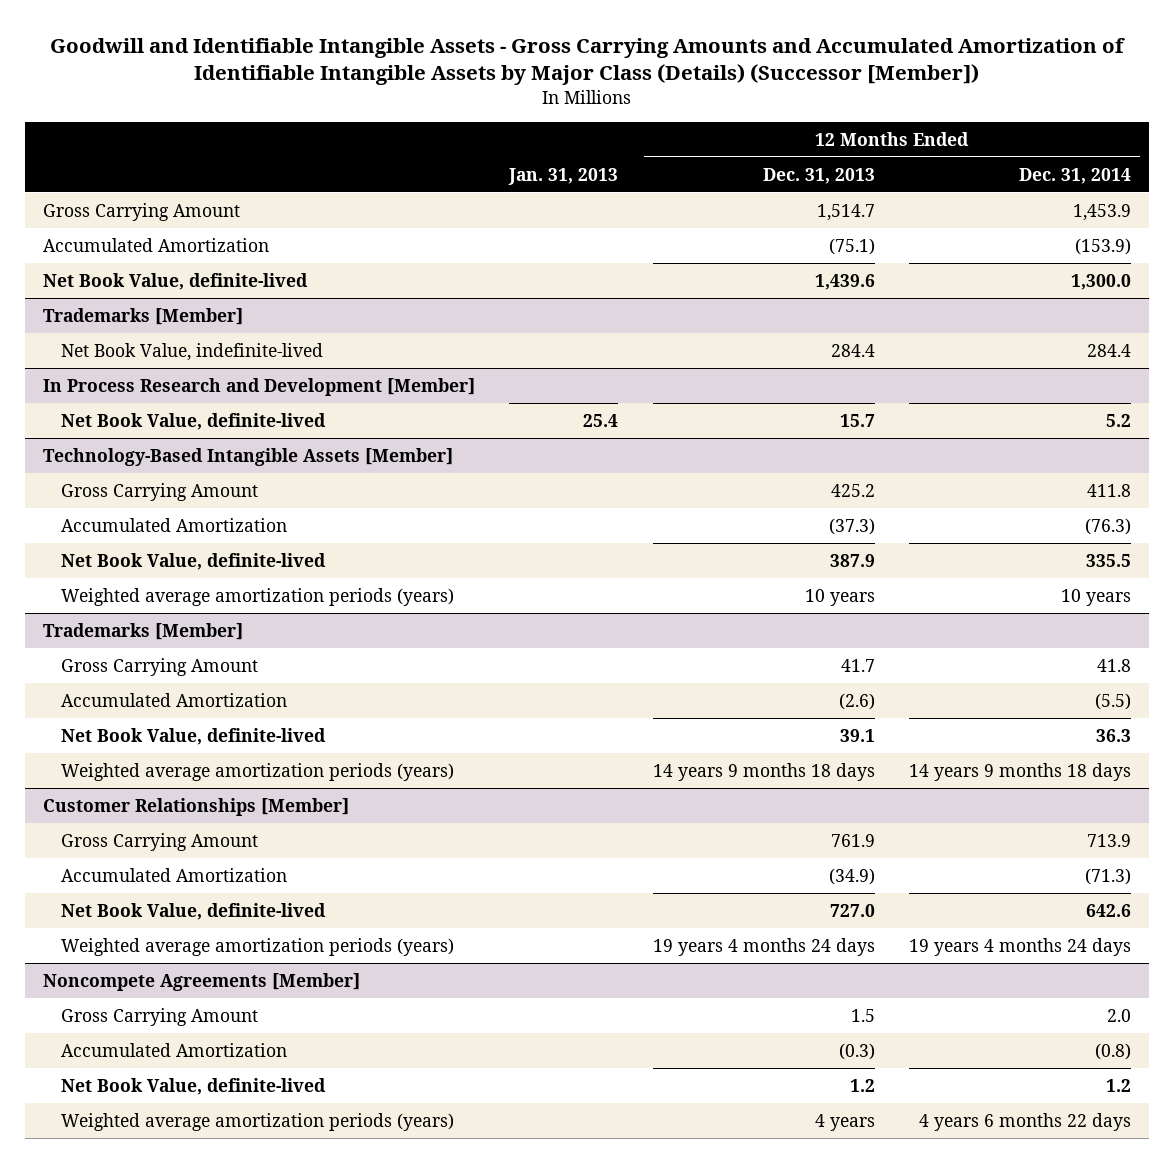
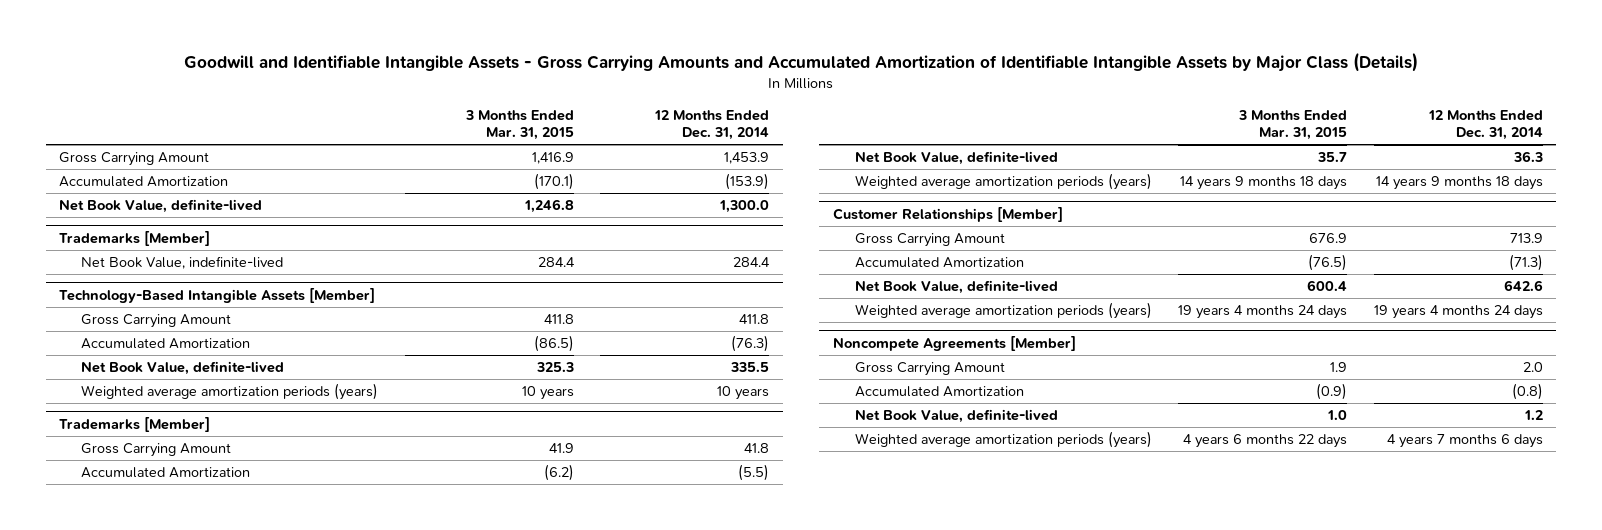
- Goodwill and Identifiable Intangible Assets - Gross Carrying Amounts and Accumulated Amortization of Identifiable Intangible Assets by Major Class (Details) (Successor [Member])
+ Goodwill and Identifiable Intangible Assets - Gross Carrying Amounts and Accumulated Amortization of Identifiable Intangible Assets by Major Class (Details)
- | Jan. 31, 2013 | 12 Months Ended Dec. 31, 2013 | 12 Months Ended Dec. 31, 2014
+ | 3 Months Ended Mar. 31, 2015 | 12 Months Ended Dec. 31, 2014
- In Process Research and Development [Member]
- Net Book Value, definite-lived | 25.4 | 15.7 | 5.2
@ Noncompete Agreements [Member]
- Weighted average amortization periods (years) | | 4 years | 4 years 6 months 22 days
+ Weighted average amortization periods (years) | 4 years 6 months 22 days | 4 years 7 months 6 days

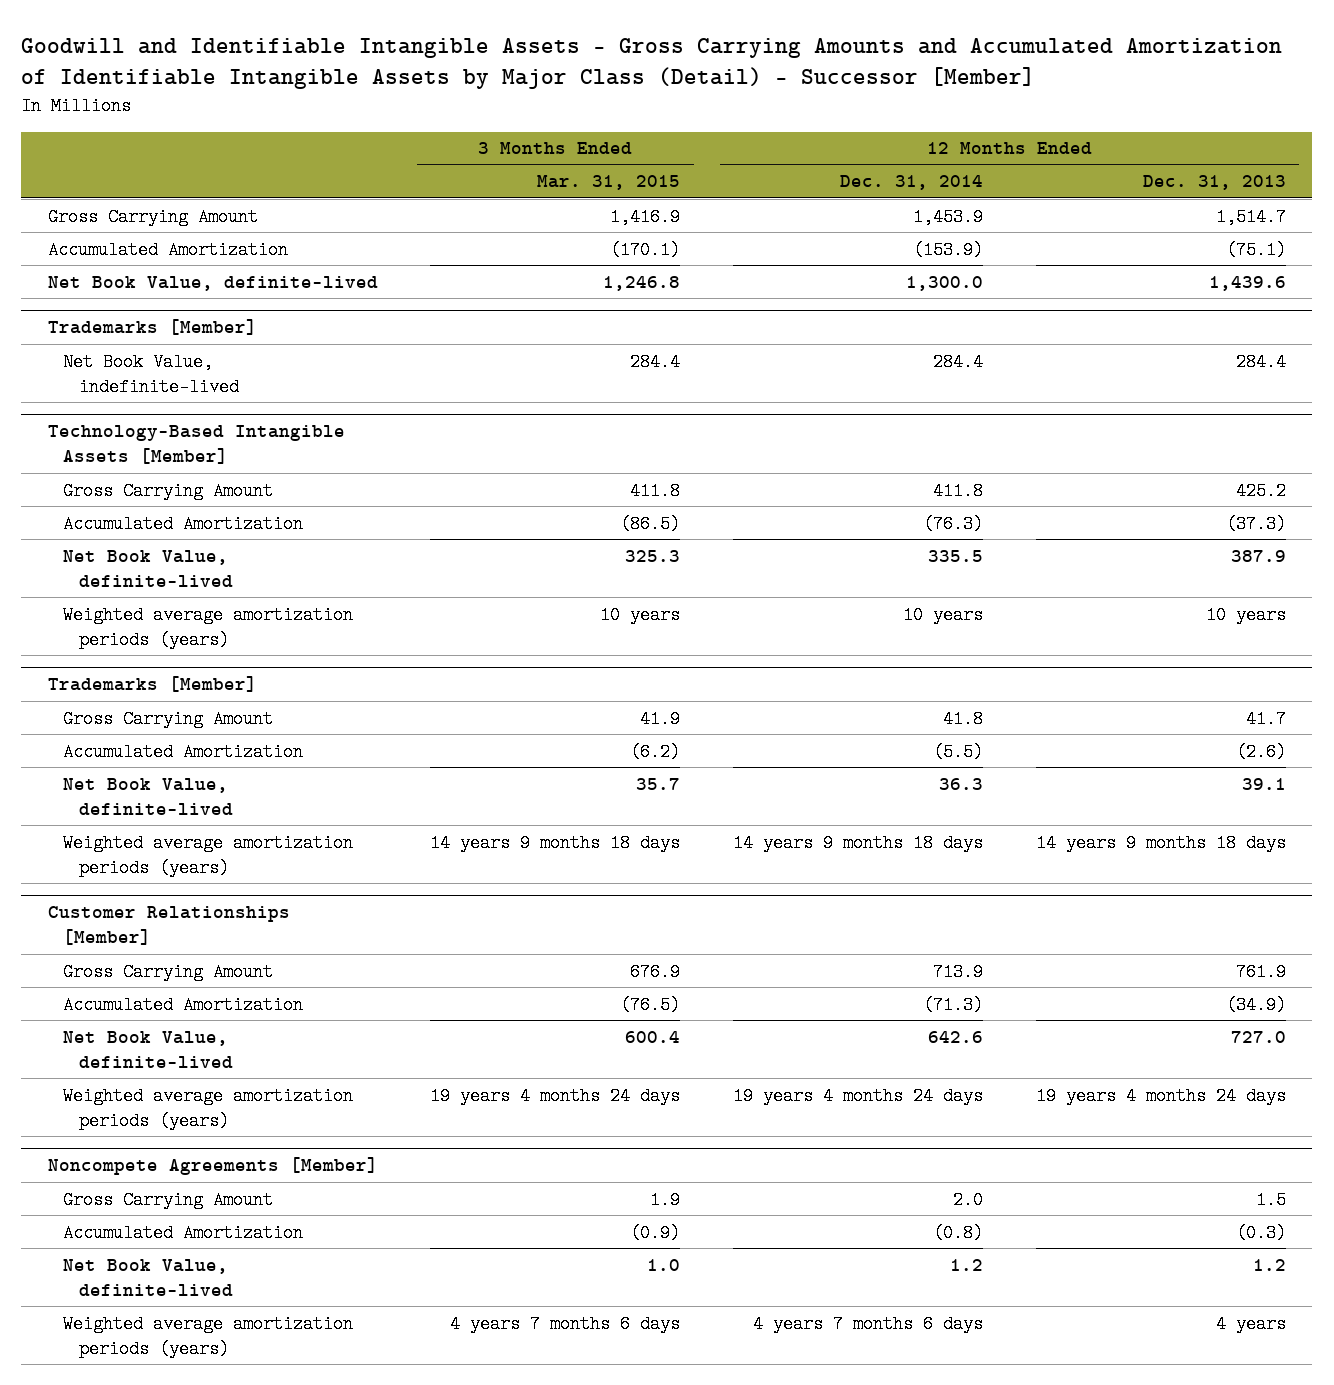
- Goodwill and Identifiable Intangible Assets - Gross Carrying Amounts and Accumulated Amortization of Identifiable Intangible Assets by Major Class (Details)
+ Goodwill and Identifiable Intangible Assets - Gross Carrying Amounts and Accumulated Amortization of Identifiable Intangible Assets by Major Class (Detail) - Successor [Member]
- | 3 Months Ended Mar. 31, 2015 | 12 Months Ended Dec. 31, 2014
+ | 3 Months Ended Mar. 31, 2015 | 12 Months Ended Dec. 31, 2014 | 12 Months Ended Dec. 31, 2013
@ Noncompete Agreements [Member]
- Weighted average amortization periods (years) | 4 years 6 months 22 days | 4 years 7 months 6 days
+ Weighted average amortization periods (years) | 4 years 7 months 6 days | 4 years 7 months 6 days | 4 years

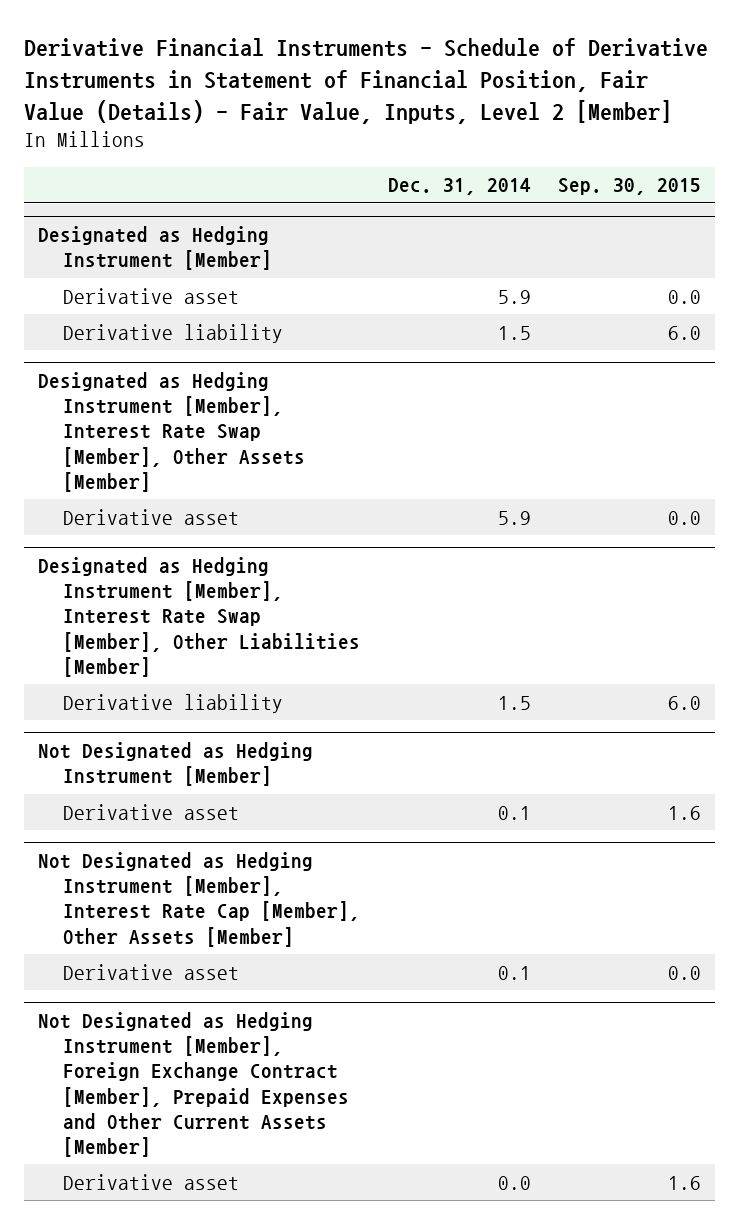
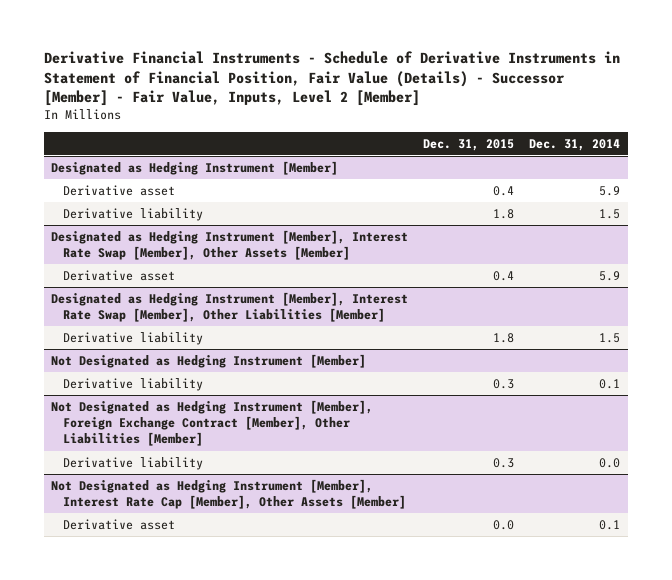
- Derivative Financial Instruments - Schedule of Derivative Instruments in Statement of Financial Position, Fair Value (Details) - Fair Value, Inputs, Level 2 [Member]
+ Derivative Financial Instruments - Schedule of Derivative Instruments in Statement of Financial Position, Fair Value (Details) - Successor [Member] - Fair Value, Inputs, Level 2 [Member]
- | Dec. 31, 2014 | Sep. 30, 2015
+ | Dec. 31, 2015 | Dec. 31, 2014
@ Not Designated as Hedging Instrument [Member]
- Derivative asset | 0.1 | 1.6
+ Derivative liability | 0.3 | 0.1
+ Not Designated as Hedging Instrument [Member], Foreign Exchange Contract [Member], Other Liabilities [Member]
+ Derivative liability | 0.3 | 0.0
- Not Designated as Hedging Instrument [Member], Foreign Exchange Contract [Member], Prepaid Expenses and Other Current Assets [Member]
- Derivative asset | 0.0 | 1.6

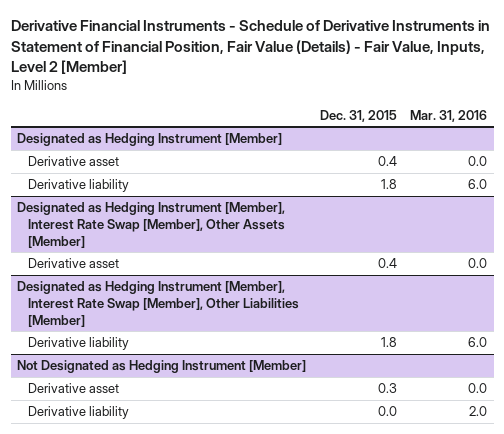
- Derivative Financial Instruments - Schedule of Derivative Instruments in Statement of Financial Position, Fair Value (Details) - Successor [Member] - Fair Value, Inputs, Level 2 [Member]
+ Derivative Financial Instruments - Schedule of Derivative Instruments in Statement of Financial Position, Fair Value (Details) - Fair Value, Inputs, Level 2 [Member]
- | Dec. 31, 2015 | Dec. 31, 2014
+ | Dec. 31, 2015 | Mar. 31, 2016
@ Not Designated as Hedging Instrument [Member]
- Derivative liability | 0.3 | 0.1
- Not Designated as Hedging Instrument [Member], Foreign Exchange Contract [Member], Other Liabilities [Member]
- Derivative liability | 0.3 | 0.0
- Not Designated as Hedging Instrument [Member], Interest Rate Cap [Member], Other Assets [Member]
- Derivative asset | 0.0 | 0.1
@ Not Designated as Hedging Instrument [Member]
+ Derivative asset | 0.3 | 0.0
+ Derivative liability | 0.0 | 2.0

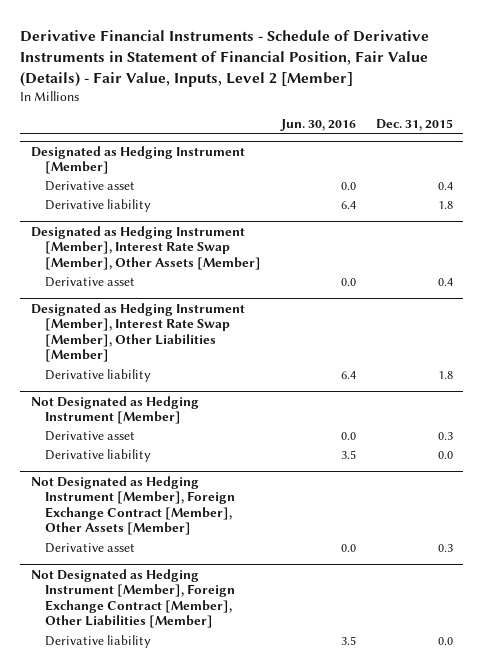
- | Dec. 31, 2015 | Mar. 31, 2016
+ | Jun. 30, 2016 | Dec. 31, 2015
+ Not Designated as Hedging Instrument [Member], Foreign Exchange Contract [Member], Other Assets [Member]
+ Derivative asset | 0.0 | 0.3
+ Not Designated as Hedging Instrument [Member], Foreign Exchange Contract [Member], Other Liabilities [Member]
+ Derivative liability | 3.5 | 0.0

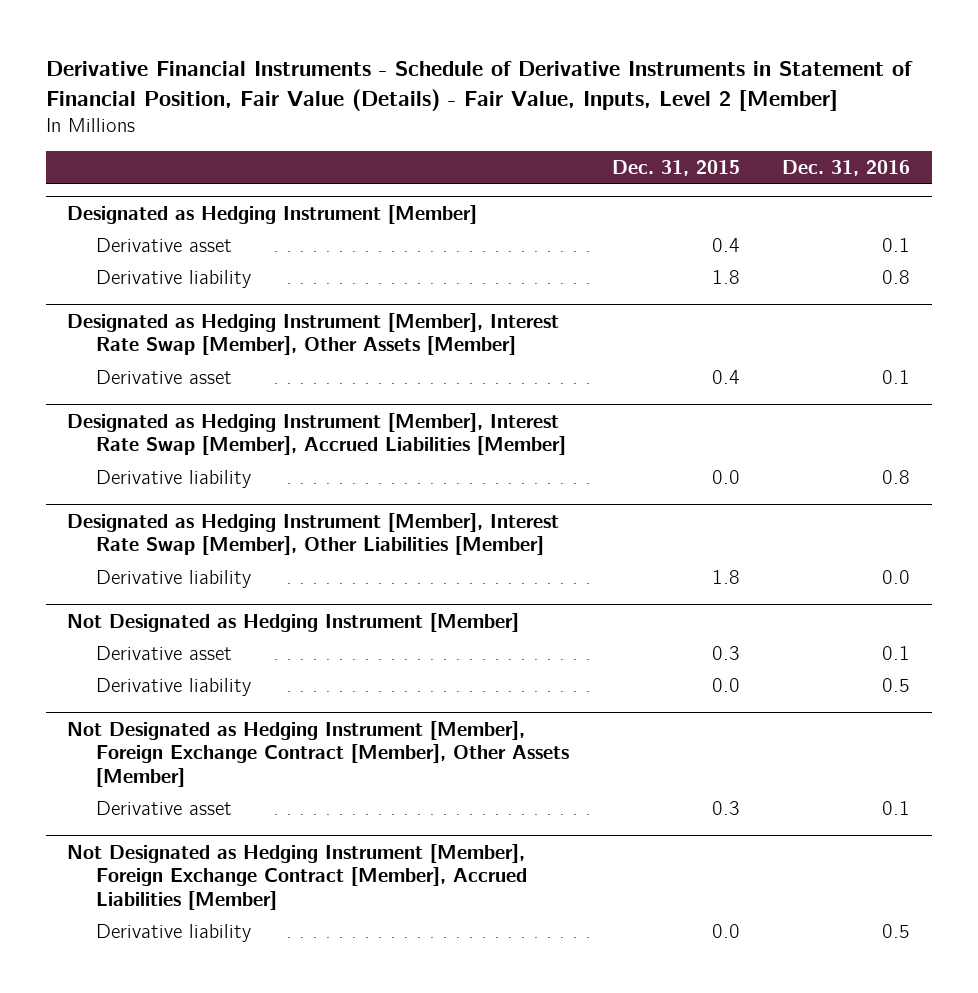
- | Jun. 30, 2016 | Dec. 31, 2015
+ | Dec. 31, 2015 | Dec. 31, 2016
+ Designated as Hedging Instrument [Member], Interest Rate Swap [Member], Accrued Liabilities [Member]
+ Derivative liability | 0.0 | 0.8
- Not Designated as Hedging Instrument [Member], Foreign Exchange Contract [Member], Other Liabilities [Member]
+ Not Designated as Hedging Instrument [Member], Foreign Exchange Contract [Member], Accrued Liabilities [Member]

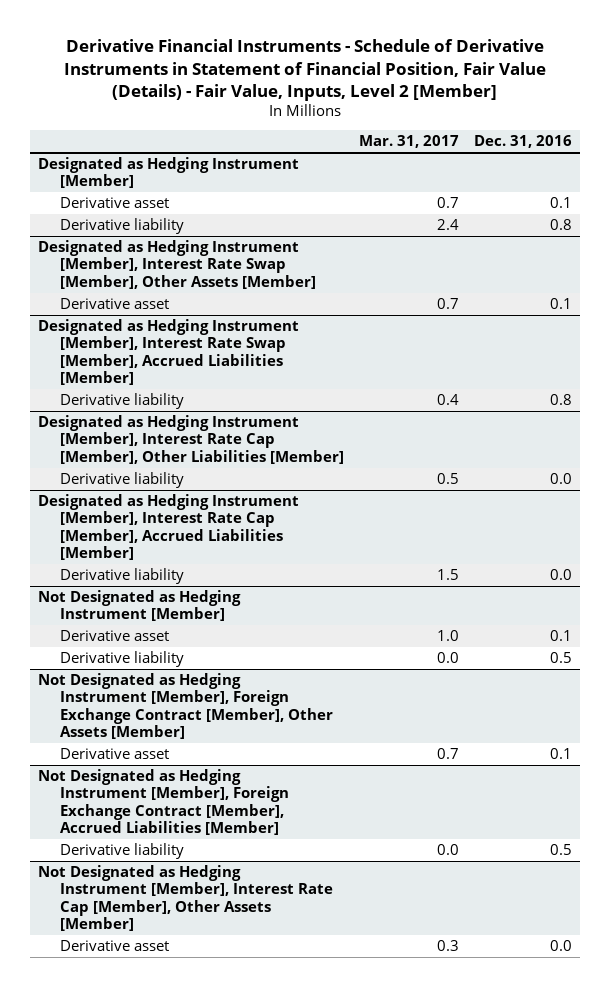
- | Dec. 31, 2015 | Dec. 31, 2016
+ | Mar. 31, 2017 | Dec. 31, 2016
- Designated as Hedging Instrument [Member], Interest Rate Swap [Member], Other Liabilities [Member]
+ Designated as Hedging Instrument [Member], Interest Rate Cap [Member], Other Liabilities [Member]
+ Designated as Hedging Instrument [Member], Interest Rate Cap [Member], Accrued Liabilities [Member]
+ Derivative liability | 1.5 | 0.0
+ Not Designated as Hedging Instrument [Member], Interest Rate Cap [Member], Other Assets [Member]
+ Derivative asset | 0.3 | 0.0

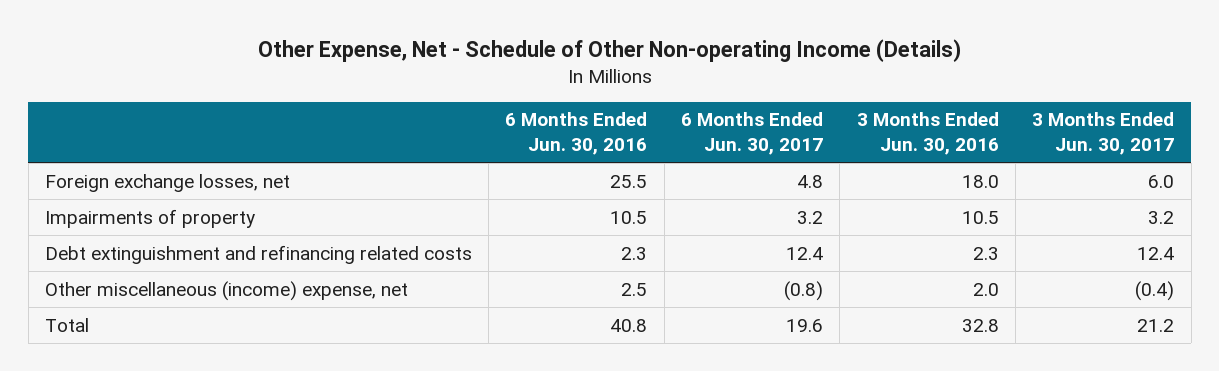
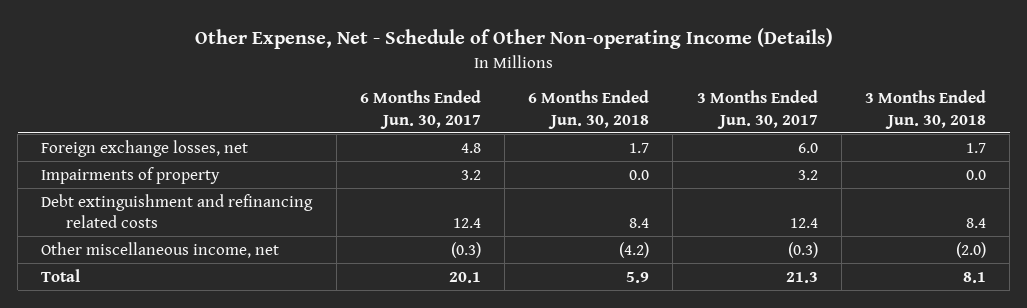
- | 6 Months Ended Jun. 30, 2016 | 6 Months Ended Jun. 30, 2017 | 3 Months Ended Jun. 30, 2016 | 3 Months Ended Jun. 30, 2017
+ | 6 Months Ended Jun. 30, 2017 | 6 Months Ended Jun. 30, 2018 | 3 Months Ended Jun. 30, 2017 | 3 Months Ended Jun. 30, 2018
- Other miscellaneous (income) expense, net | 2.5 | (0.8) | 2.0 | (0.4)
- Total | 40.8 | 19.6 | 32.8 | 21.2
+ Other miscellaneous income, net | (0.3) | (4.2) | (0.3) | (2.0)
+ Total | 20.1 | 5.9 | 21.3 | 8.1

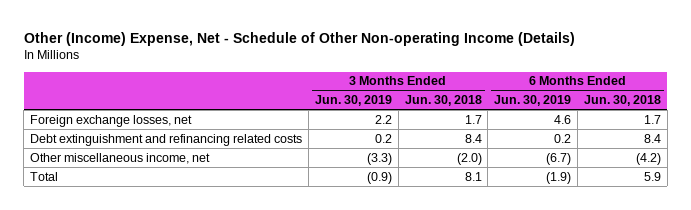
- Other Expense, Net - Schedule of Other Non-operating Income (Details)
+ Other (Income) Expense, Net - Schedule of Other Non-operating Income (Details)
- | 6 Months Ended Jun. 30, 2017 | 6 Months Ended Jun. 30, 2018 | 3 Months Ended Jun. 30, 2017 | 3 Months Ended Jun. 30, 2018
+ | 3 Months Ended Jun. 30, 2019 | 3 Months Ended Jun. 30, 2018 | 6 Months Ended Jun. 30, 2019 | 6 Months Ended Jun. 30, 2018
- Impairments of property | 3.2 | 0.0 | 3.2 | 0.0

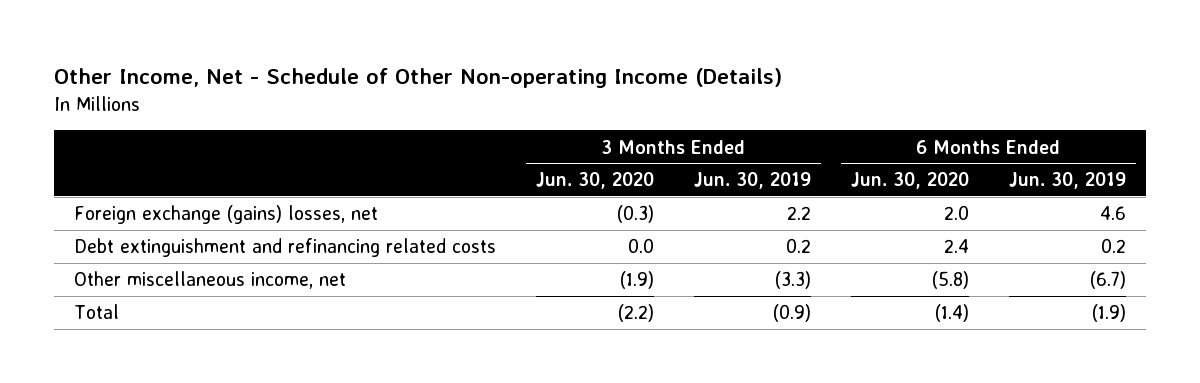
- Other (Income) Expense, Net - Schedule of Other Non-operating Income (Details)
+ Other Income, Net - Schedule of Other Non-operating Income (Details)
- | 3 Months Ended Jun. 30, 2019 | 3 Months Ended Jun. 30, 2018 | 6 Months Ended Jun. 30, 2019 | 6 Months Ended Jun. 30, 2018
+ | 3 Months Ended Jun. 30, 2020 | 3 Months Ended Jun. 30, 2019 | 6 Months Ended Jun. 30, 2020 | 6 Months Ended Jun. 30, 2019
- Foreign exchange losses, net | 2.2 | 1.7 | 4.6 | 1.7
+ Foreign exchange (gains) losses, net | (0.3) | 2.2 | 2.0 | 4.6

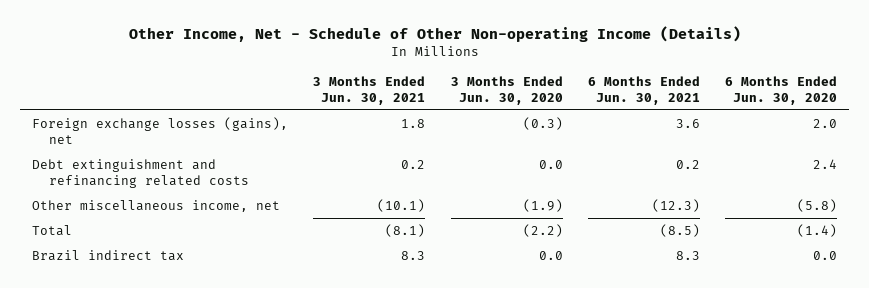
- | 3 Months Ended Jun. 30, 2020 | 3 Months Ended Jun. 30, 2019 | 6 Months Ended Jun. 30, 2020 | 6 Months Ended Jun. 30, 2019
+ | 3 Months Ended Jun. 30, 2021 | 3 Months Ended Jun. 30, 2020 | 6 Months Ended Jun. 30, 2021 | 6 Months Ended Jun. 30, 2020
- Foreign exchange (gains) losses, net | (0.3) | 2.2 | 2.0 | 4.6
+ Foreign exchange losses (gains), net | 1.8 | (0.3) | 3.6 | 2.0
+ Brazil indirect tax | 8.3 | 0.0 | 8.3 | 0.0

